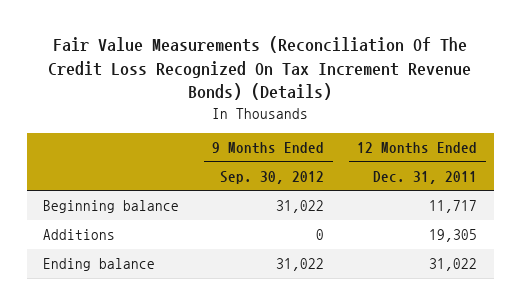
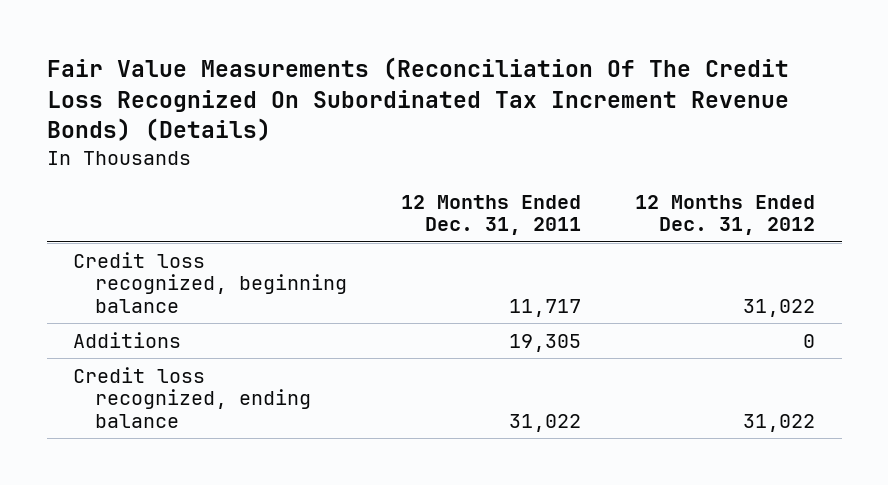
- Fair Value Measurements (Reconciliation Of The Credit Loss Recognized On Tax Increment Revenue Bonds) (Details)
+ Fair Value Measurements (Reconciliation Of The Credit Loss Recognized On Subordinated Tax Increment Revenue Bonds) (Details)
- | 9 Months Ended Sep. 30, 2012 | 12 Months Ended Dec. 31, 2011
+ | 12 Months Ended Dec. 31, 2011 | 12 Months Ended Dec. 31, 2012
- Beginning balance | 31,022 | 11,717
+ Credit loss recognized, beginning balance | 11,717 | 31,022
- Ending balance | 31,022 | 31,022
+ Credit loss recognized, ending balance | 31,022 | 31,022

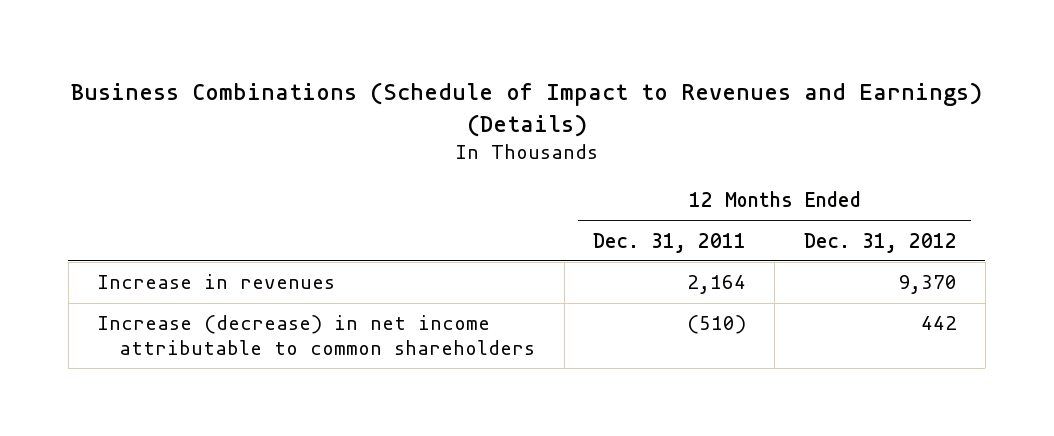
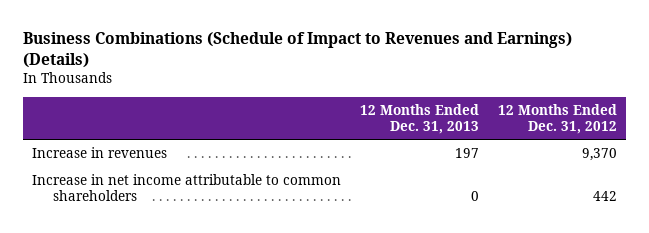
- | 12 Months Ended Dec. 31, 2011 | 12 Months Ended Dec. 31, 2012
+ | 12 Months Ended Dec. 31, 2013 | 12 Months Ended Dec. 31, 2012
- Increase (decrease) in net income attributable to common shareholders | (510) | 442
+ Increase in net income attributable to common shareholders | 0 | 442

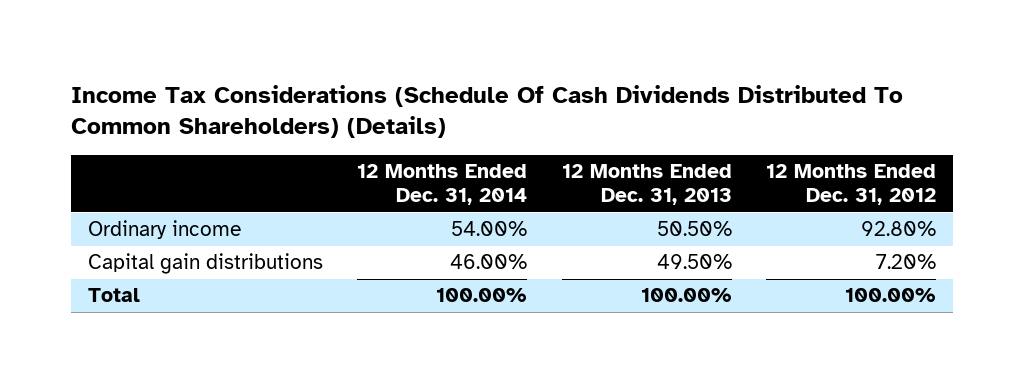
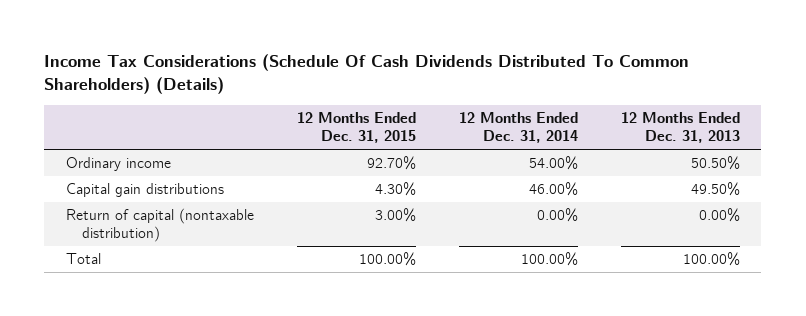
- | 12 Months Ended Dec. 31, 2014 | 12 Months Ended Dec. 31, 2013 | 12 Months Ended Dec. 31, 2012
+ | 12 Months Ended Dec. 31, 2015 | 12 Months Ended Dec. 31, 2014 | 12 Months Ended Dec. 31, 2013
+ Return of capital (nontaxable distribution) | 3.00% | 0.00% | 0.00%

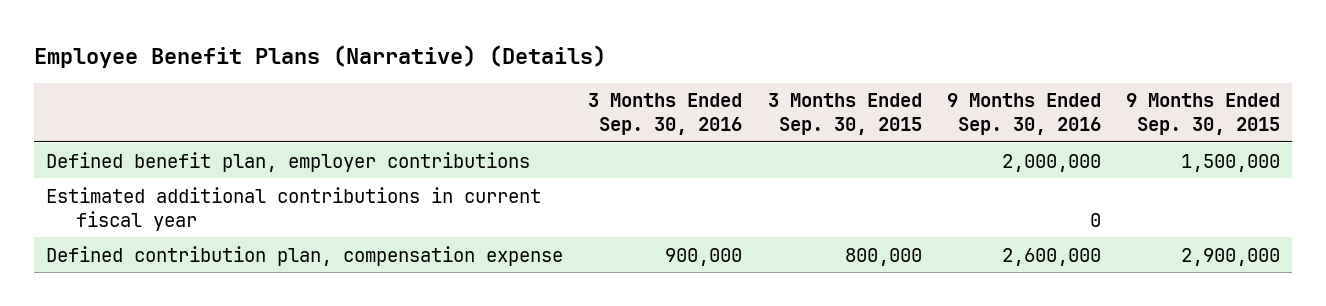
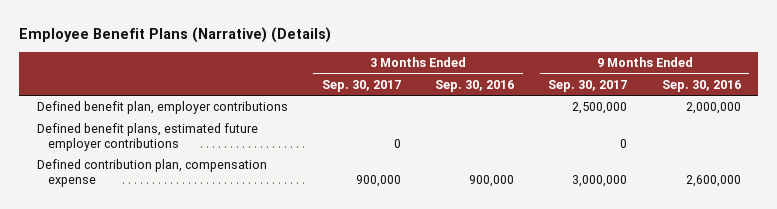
- | 3 Months Ended Sep. 30, 2016 | 3 Months Ended Sep. 30, 2015 | 9 Months Ended Sep. 30, 2016 | 9 Months Ended Sep. 30, 2015
+ | 3 Months Ended Sep. 30, 2017 | 3 Months Ended Sep. 30, 2016 | 9 Months Ended Sep. 30, 2017 | 9 Months Ended Sep. 30, 2016
- Estimated additional contributions in current fiscal year | | | 0 |
+ Defined benefit plans, estimated future employer contributions | 0 | | 0 |

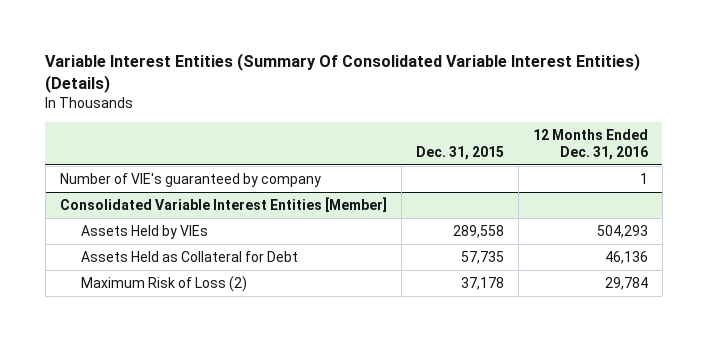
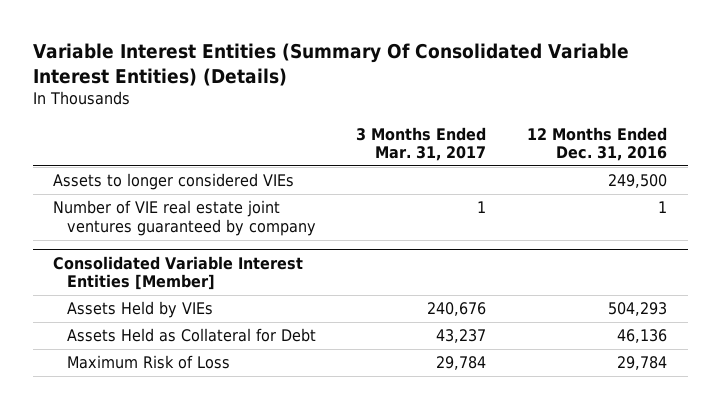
- | Dec. 31, 2015 | 12 Months Ended Dec. 31, 2016
+ | 3 Months Ended Mar. 31, 2017 | 12 Months Ended Dec. 31, 2016
- Number of VIE's guaranteed by company | | 1
+ Assets to longer considered VIEs | | 249,500
+ Number of VIE real estate joint ventures guaranteed by company | 1 | 1
@ Consolidated Variable Interest Entities [Member]
- Maximum Risk of Loss (2) | 37,178 | 29,784
+ Maximum Risk of Loss | 29,784 | 29,784

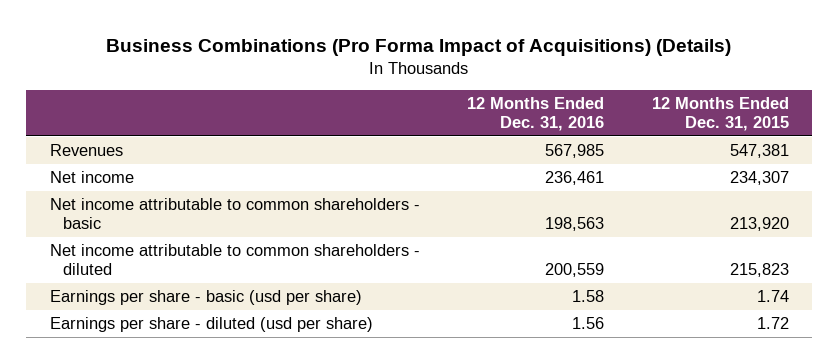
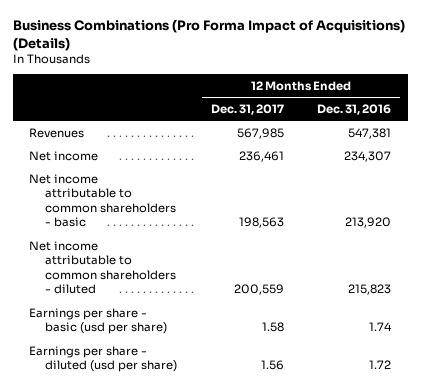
- | 12 Months Ended Dec. 31, 2016 | 12 Months Ended Dec. 31, 2015
+ | 12 Months Ended Dec. 31, 2017 | 12 Months Ended Dec. 31, 2016
- Revenues | 567,985 | 547,381
- Net income | 236,461 | 234,307
- Net income attributable to common shareholders - basic | 198,563 | 213,920
- Net income attributable to common shareholders - diluted | 200,559 | 215,823
- Earnings per share - basic (usd per share) | 1.58 | 1.74
- Earnings per share - diluted (usd per share) | 1.56 | 1.72
+ Revenues | 567,985 | 547,381
+ Net income | 236,461 | 234,307
+ Net income attributable to common shareholders - basic | 198,563 | 213,920
+ Net income attributable to common shareholders - diluted | 200,559 | 215,823
+ Earnings per share - basic (usd per share) | 1.58 | 1.74
+ Earnings per share - diluted (usd per share) | 1.56 | 1.72

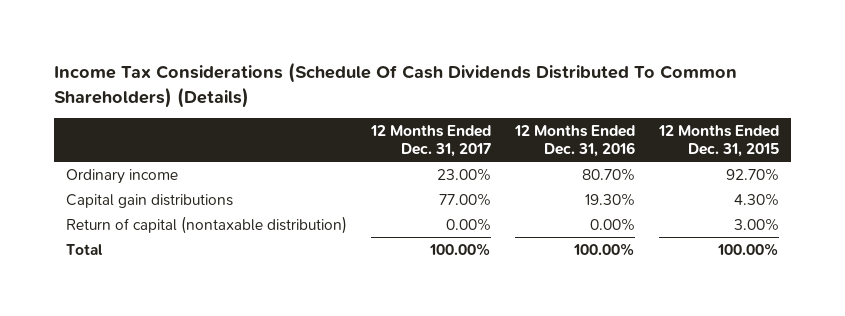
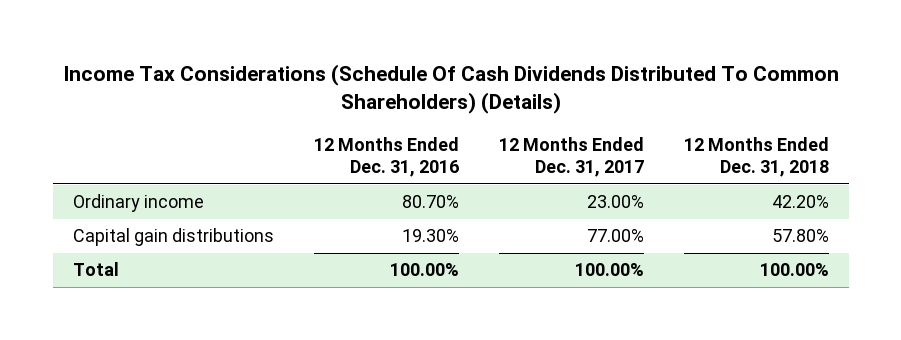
- | 12 Months Ended Dec. 31, 2017 | 12 Months Ended Dec. 31, 2016 | 12 Months Ended Dec. 31, 2015
+ | 12 Months Ended Dec. 31, 2016 | 12 Months Ended Dec. 31, 2017 | 12 Months Ended Dec. 31, 2018
- Return of capital (nontaxable distribution) | 0.00% | 0.00% | 3.00%

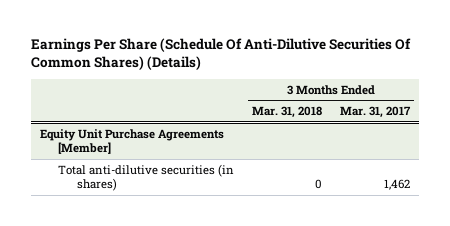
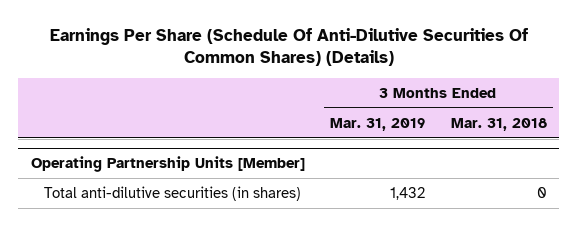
- | 3 Months Ended Mar. 31, 2018 | 3 Months Ended Mar. 31, 2017
+ | 3 Months Ended Mar. 31, 2019 | 3 Months Ended Mar. 31, 2018
- Equity Unit Purchase Agreements [Member]
+ Operating Partnership Units [Member]

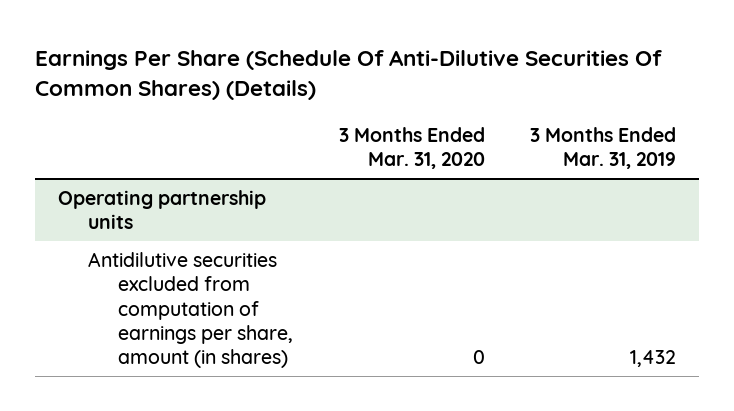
- | 3 Months Ended Mar. 31, 2019 | 3 Months Ended Mar. 31, 2018
+ | 3 Months Ended Mar. 31, 2020 | 3 Months Ended Mar. 31, 2019
- Operating Partnership Units [Member]
- Total anti-dilutive securities (in shares) | 1,432 | 0
+ Operating partnership units
+ Antidilutive securities excluded from computation of earnings per share, amount (in shares) | 0 | 1,432

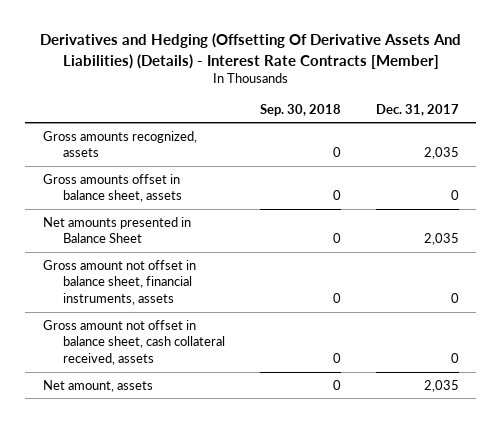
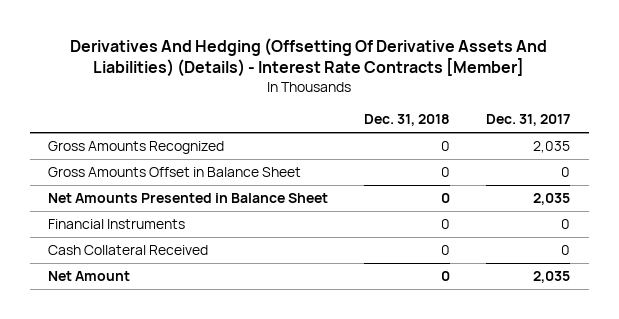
- Derivatives and Hedging (Offsetting Of Derivative Assets And Liabilities) (Details) - Interest Rate Contracts [Member]
+ Derivatives And Hedging (Offsetting Of Derivative Assets And Liabilities) (Details) - Interest Rate Contracts [Member]
- | Sep. 30, 2018 | Dec. 31, 2017
+ | Dec. 31, 2018 | Dec. 31, 2017
- Gross amounts recognized, assets | 0 | 2,035
- Gross amounts offset in balance sheet, assets | 0 | 0
- Net amounts presented in Balance Sheet | 0 | 2,035
- Gross amount not offset in balance sheet, financial instruments, assets | 0 | 0
- Gross amount not offset in balance sheet, cash collateral received, assets | 0 | 0
- Net amount, assets | 0 | 2,035
+ Gross Amounts Recognized | 0 | 2,035
+ Gross Amounts Offset in Balance Sheet | 0 | 0
+ Net Amounts Presented in Balance Sheet | 0 | 2,035
+ Financial Instruments | 0 | 0
+ Cash Collateral Received | 0 | 0
+ Net Amount | 0 | 2,035

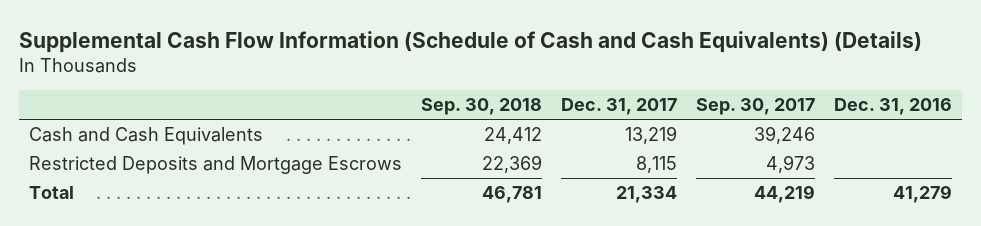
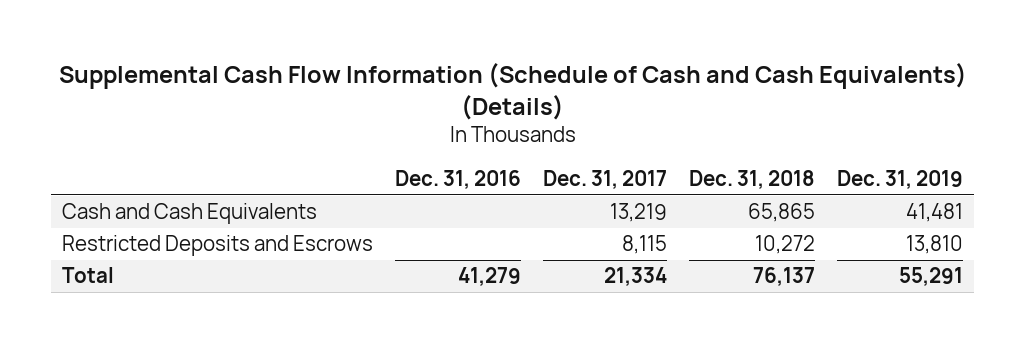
- | Sep. 30, 2018 | Dec. 31, 2017 | Sep. 30, 2017 | Dec. 31, 2016
+ | Dec. 31, 2016 | Dec. 31, 2017 | Dec. 31, 2018 | Dec. 31, 2019
- Restricted Deposits and Mortgage Escrows | 22,369 | 8,115 | 4,973 |
+ Restricted Deposits and Escrows | | 8,115 | 10,272 | 13,810

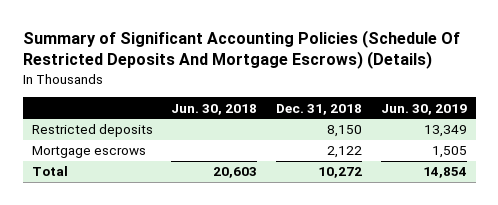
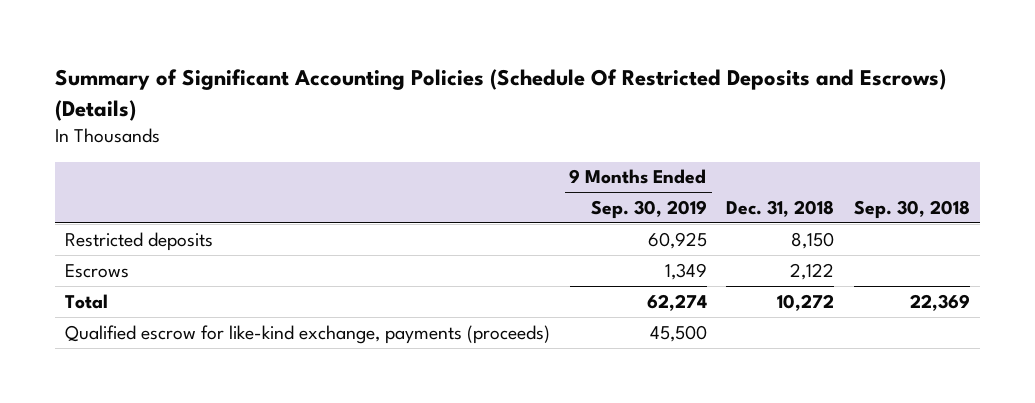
- Summary of Significant Accounting Policies (Schedule Of Restricted Deposits And Mortgage Escrows) (Details)
+ Summary of Significant Accounting Policies (Schedule Of Restricted Deposits and Escrows) (Details)
- | Jun. 30, 2018 | Dec. 31, 2018 | Jun. 30, 2019
+ | 9 Months Ended Sep. 30, 2019 | Dec. 31, 2018 | Sep. 30, 2018
- Mortgage escrows | | 2,122 | 1,505
+ Escrows | 1,349 | 2,122 |
+ Qualified escrow for like-kind exchange, payments (proceeds) | 45,500 | |

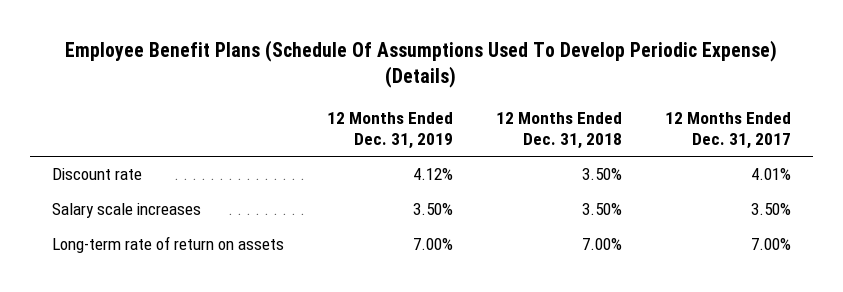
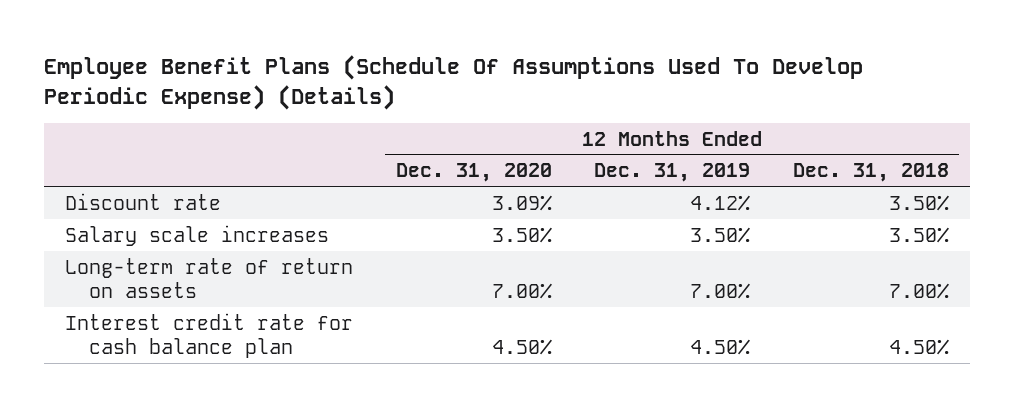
- | 12 Months Ended Dec. 31, 2019 | 12 Months Ended Dec. 31, 2018 | 12 Months Ended Dec. 31, 2017
+ | 12 Months Ended Dec. 31, 2020 | 12 Months Ended Dec. 31, 2019 | 12 Months Ended Dec. 31, 2018
+ Interest credit rate for cash balance plan | 4.50% | 4.50% | 4.50%

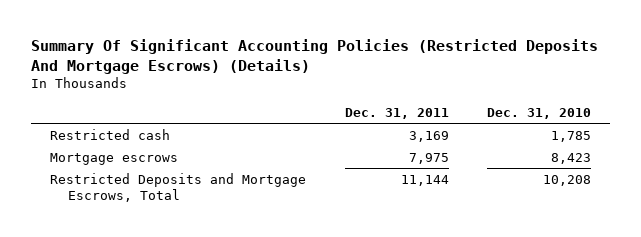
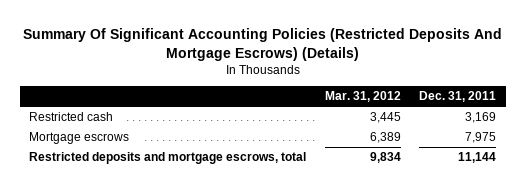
- | Dec. 31, 2011 | Dec. 31, 2010
+ | Mar. 31, 2012 | Dec. 31, 2011
- Restricted Deposits and Mortgage Escrows, Total | 11,144 | 10,208
+ Restricted deposits and mortgage escrows, total | 9,834 | 11,144

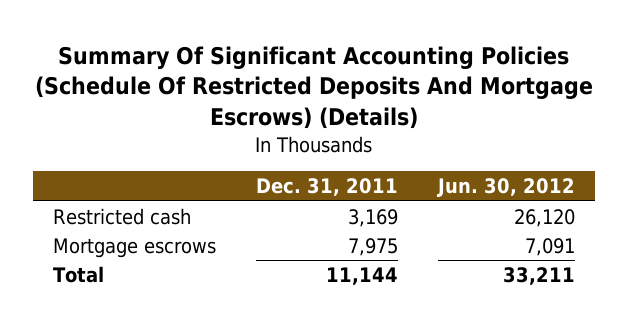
- Summary Of Significant Accounting Policies (Restricted Deposits And Mortgage Escrows) (Details)
+ Summary Of Significant Accounting Policies (Schedule Of Restricted Deposits And Mortgage Escrows) (Details)
- | Mar. 31, 2012 | Dec. 31, 2011
+ | Dec. 31, 2011 | Jun. 30, 2012
- Restricted deposits and mortgage escrows, total | 9,834 | 11,144
+ Total | 11,144 | 33,211

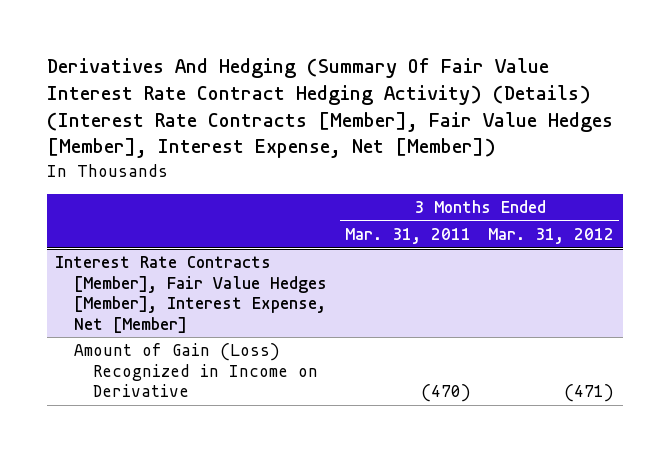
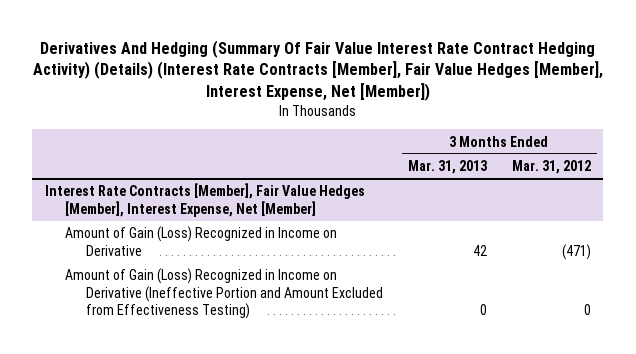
- | 3 Months Ended Mar. 31, 2011 | 3 Months Ended Mar. 31, 2012
+ | 3 Months Ended Mar. 31, 2013 | 3 Months Ended Mar. 31, 2012
@ Interest Rate Contracts [Member], Fair Value Hedges [Member], Interest Expense, Net [Member]
+ Amount of Gain (Loss) Recognized in Income on Derivative (Ineffective Portion and Amount Excluded from Effectiveness Testing) | 0 | 0

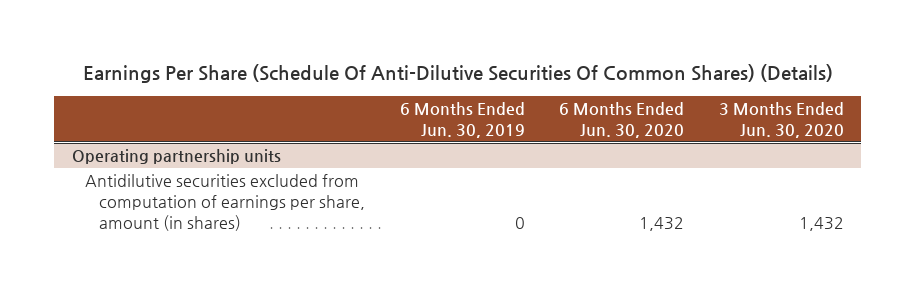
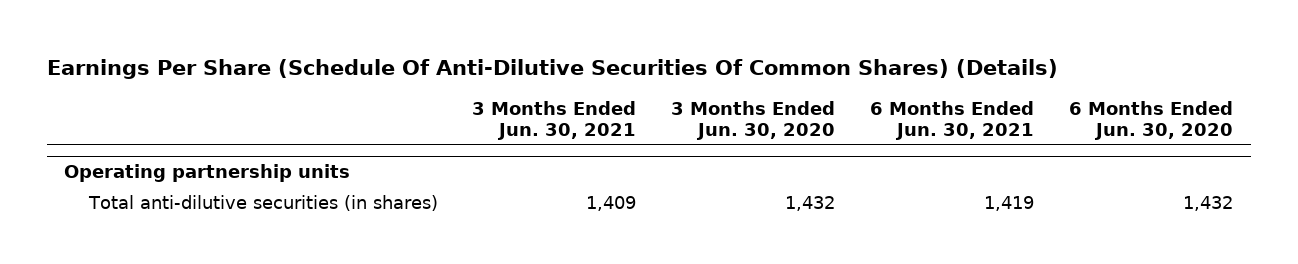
- | 6 Months Ended Jun. 30, 2019 | 6 Months Ended Jun. 30, 2020 | 3 Months Ended Jun. 30, 2020
+ | 3 Months Ended Jun. 30, 2021 | 3 Months Ended Jun. 30, 2020 | 6 Months Ended Jun. 30, 2021 | 6 Months Ended Jun. 30, 2020
@ Operating partnership units
- Antidilutive securities excluded from computation of earnings per share, amount (in shares) | 0 | 1,432 | 1,432
+ Total anti-dilutive securities (in shares) | 1,409 | 1,432 | 1,419 | 1,432

